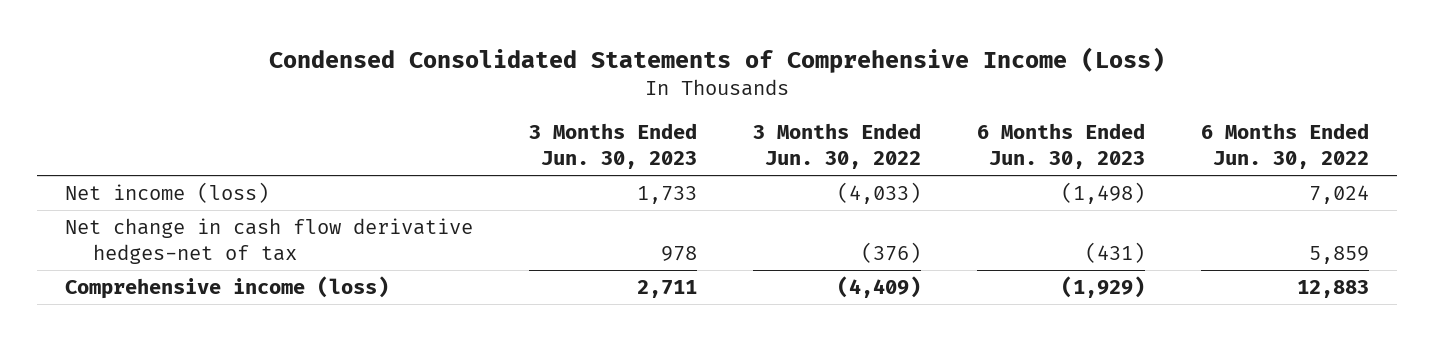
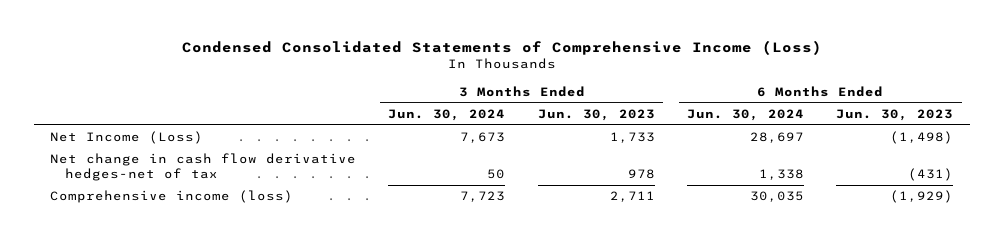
- | 3 Months Ended Jun. 30, 2023 | 3 Months Ended Jun. 30, 2022 | 6 Months Ended Jun. 30, 2023 | 6 Months Ended Jun. 30, 2022
+ | 3 Months Ended Jun. 30, 2024 | 3 Months Ended Jun. 30, 2023 | 6 Months Ended Jun. 30, 2024 | 6 Months Ended Jun. 30, 2023
- Net income (loss) | 1,733 | (4,033) | (1,498) | 7,024
+ Net Income (Loss) | 7,673 | 1,733 | 28,697 | (1,498)

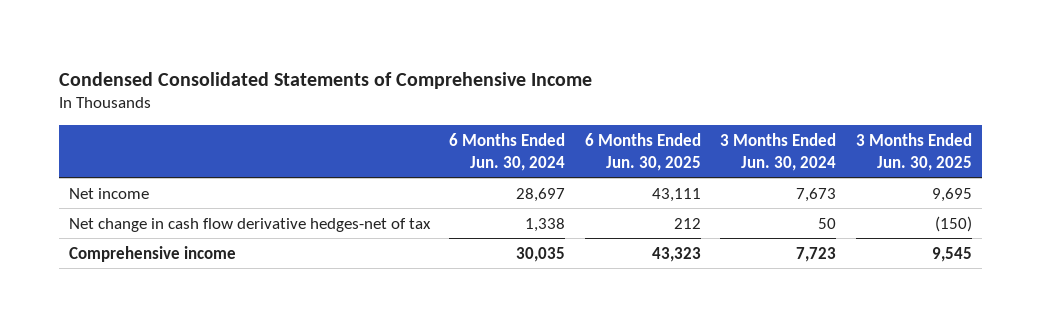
- Condensed Consolidated Statements of Comprehensive Income (Loss)
+ Condensed Consolidated Statements of Comprehensive Income
- | 3 Months Ended Jun. 30, 2024 | 3 Months Ended Jun. 30, 2023 | 6 Months Ended Jun. 30, 2024 | 6 Months Ended Jun. 30, 2023
+ | 6 Months Ended Jun. 30, 2024 | 6 Months Ended Jun. 30, 2025 | 3 Months Ended Jun. 30, 2024 | 3 Months Ended Jun. 30, 2025
- Net Income (Loss) | 7,673 | 1,733 | 28,697 | (1,498)
+ Net income | 28,697 | 43,111 | 7,673 | 9,695
- Comprehensive income (loss) | 7,723 | 2,711 | 30,035 | (1,929)
+ Comprehensive income | 30,035 | 43,323 | 7,723 | 9,545

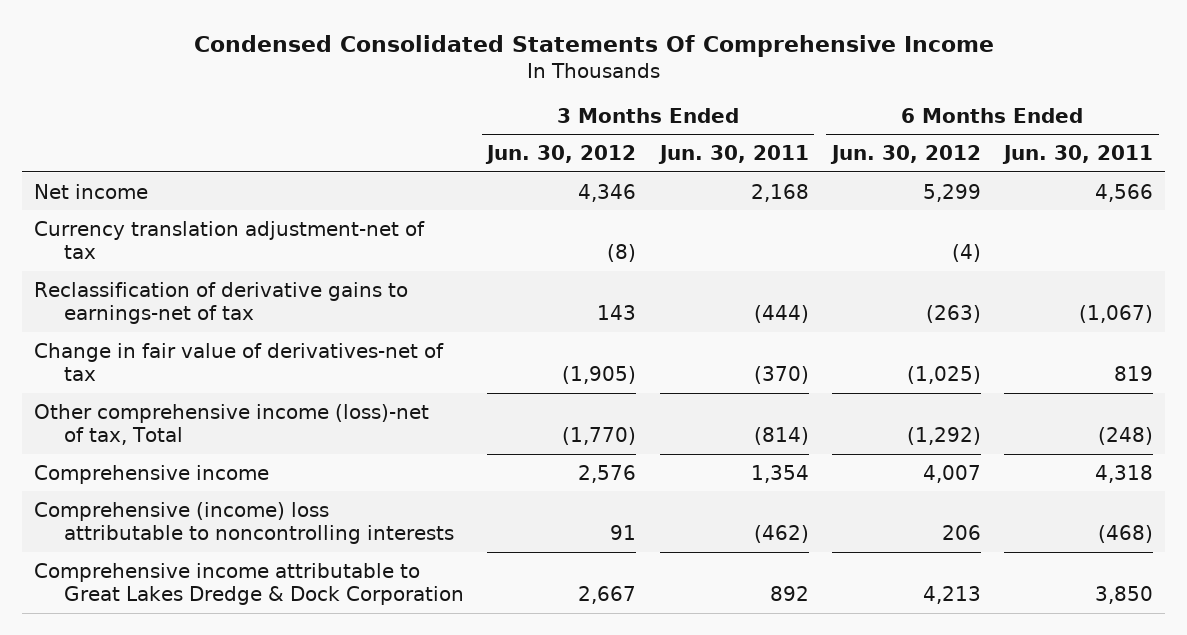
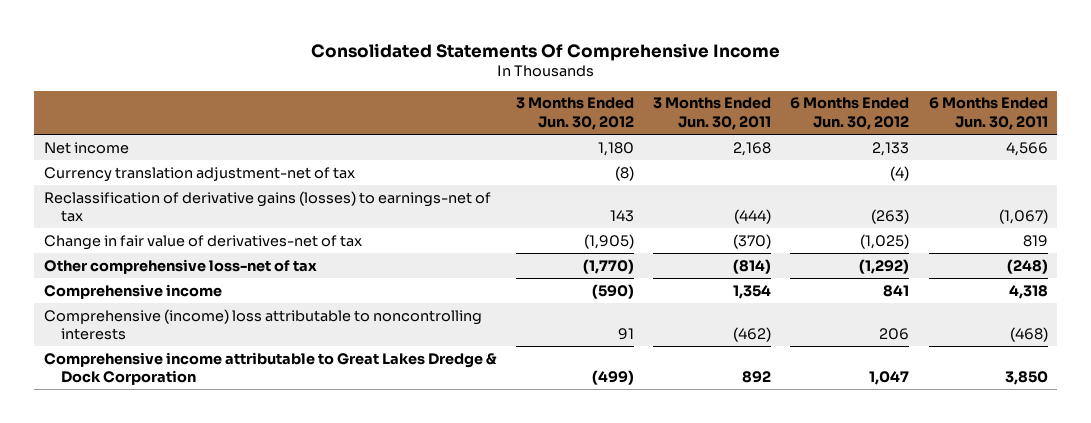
- Condensed Consolidated Statements Of Comprehensive Income
+ Consolidated Statements Of Comprehensive Income
- Net income | 4,346 | 2,168 | 5,299 | 4,566
+ Net income | 1,180 | 2,168 | 2,133 | 4,566
- Reclassification of derivative gains to earnings-net of tax | 143 | (444) | (263) | (1,067)
+ Reclassification of derivative gains (losses) to earnings-net of tax | 143 | (444) | (263) | (1,067)
- Other comprehensive income (loss)-net of tax, Total | (1,770) | (814) | (1,292) | (248)
- Comprehensive income | 2,576 | 1,354 | 4,007 | 4,318
+ Other comprehensive loss-net of tax | (1,770) | (814) | (1,292) | (248)
+ Comprehensive income | (590) | 1,354 | 841 | 4,318
- Comprehensive income attributable to Great Lakes Dredge & Dock Corporation | 2,667 | 892 | 4,213 | 3,850
+ Comprehensive income attributable to Great Lakes Dredge & Dock Corporation | (499) | 892 | 1,047 | 3,850

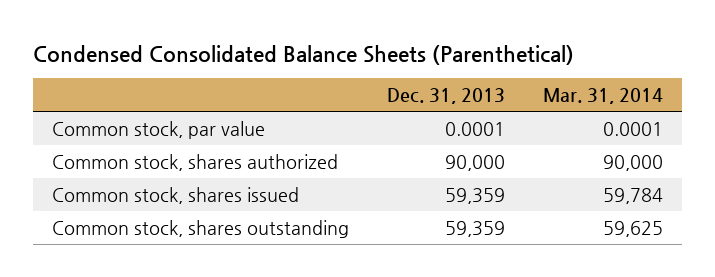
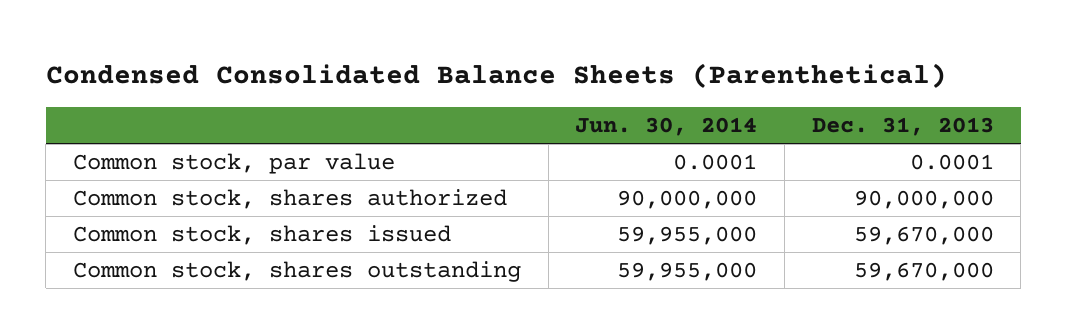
- | Dec. 31, 2013 | Mar. 31, 2014
+ | Jun. 30, 2014 | Dec. 31, 2013
- Common stock, shares authorized | 90,000 | 90,000
- Common stock, shares issued | 59,359 | 59,784
- Common stock, shares outstanding | 59,359 | 59,625
+ Common stock, shares authorized | 90,000,000 | 90,000,000
+ Common stock, shares issued | 59,955,000 | 59,670,000
+ Common stock, shares outstanding | 59,955,000 | 59,670,000

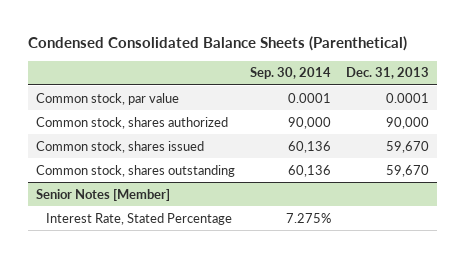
- | Jun. 30, 2014 | Dec. 31, 2013
+ | Sep. 30, 2014 | Dec. 31, 2013
- Common stock, shares authorized | 90,000,000 | 90,000,000
- Common stock, shares issued | 59,955,000 | 59,670,000
- Common stock, shares outstanding | 59,955,000 | 59,670,000
+ Common stock, shares authorized | 90,000 | 90,000
+ Common stock, shares issued | 60,136 | 59,670
+ Common stock, shares outstanding | 60,136 | 59,670
+ Senior Notes [Member]
+ Interest Rate, Stated Percentage | 7.275% |

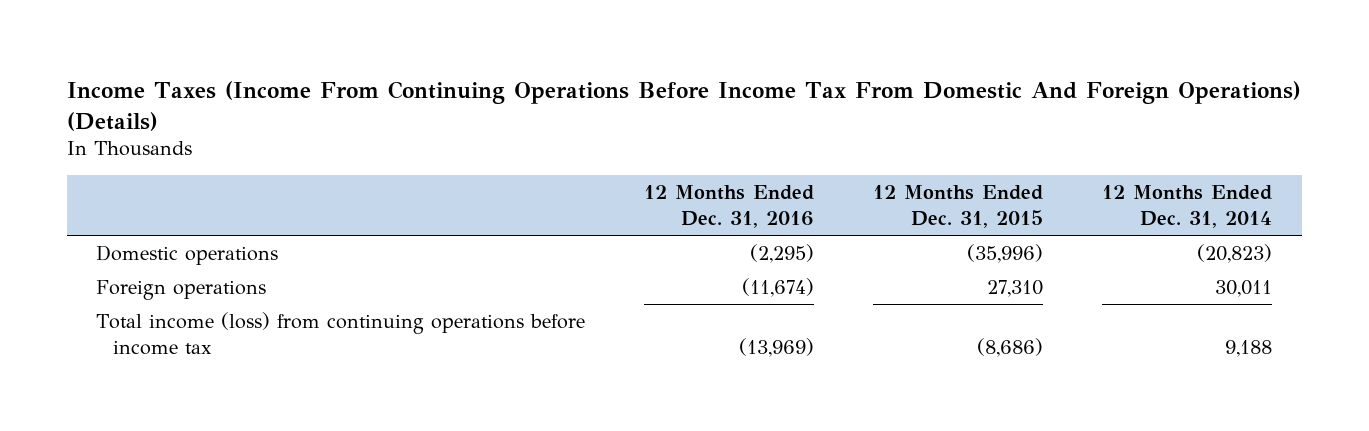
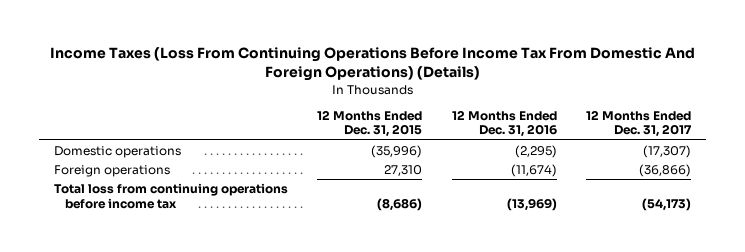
- Income Taxes (Income From Continuing Operations Before Income Tax From Domestic And Foreign Operations) (Details)
+ Income Taxes (Loss From Continuing Operations Before Income Tax From Domestic And Foreign Operations) (Details)
- | 12 Months Ended Dec. 31, 2016 | 12 Months Ended Dec. 31, 2015 | 12 Months Ended Dec. 31, 2014
+ | 12 Months Ended Dec. 31, 2015 | 12 Months Ended Dec. 31, 2016 | 12 Months Ended Dec. 31, 2017
- Total income (loss) from continuing operations before income tax | (13,969) | (8,686) | 9,188
+ Total loss from continuing operations before income tax | (8,686) | (13,969) | (54,173)

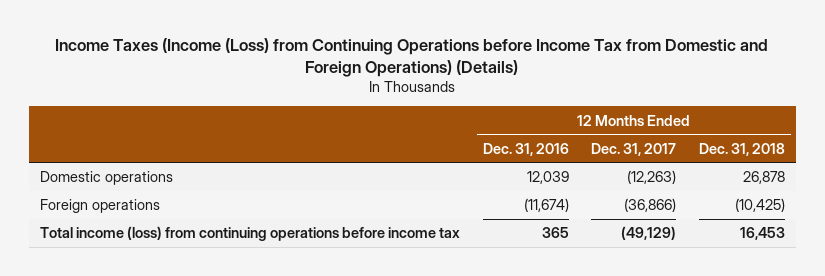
- Income Taxes (Loss From Continuing Operations Before Income Tax From Domestic And Foreign Operations) (Details)
+ Income Taxes (Income (Loss) from Continuing Operations before Income Tax from Domestic and Foreign Operations) (Details)
- | 12 Months Ended Dec. 31, 2015 | 12 Months Ended Dec. 31, 2016 | 12 Months Ended Dec. 31, 2017
+ | 12 Months Ended Dec. 31, 2016 | 12 Months Ended Dec. 31, 2017 | 12 Months Ended Dec. 31, 2018
- Domestic operations | (35,996) | (2,295) | (17,307)
+ Domestic operations | 12,039 | (12,263) | 26,878
- Total loss from continuing operations before income tax | (8,686) | (13,969) | (54,173)
+ Total income (loss) from continuing operations before income tax | 365 | (49,129) | 16,453

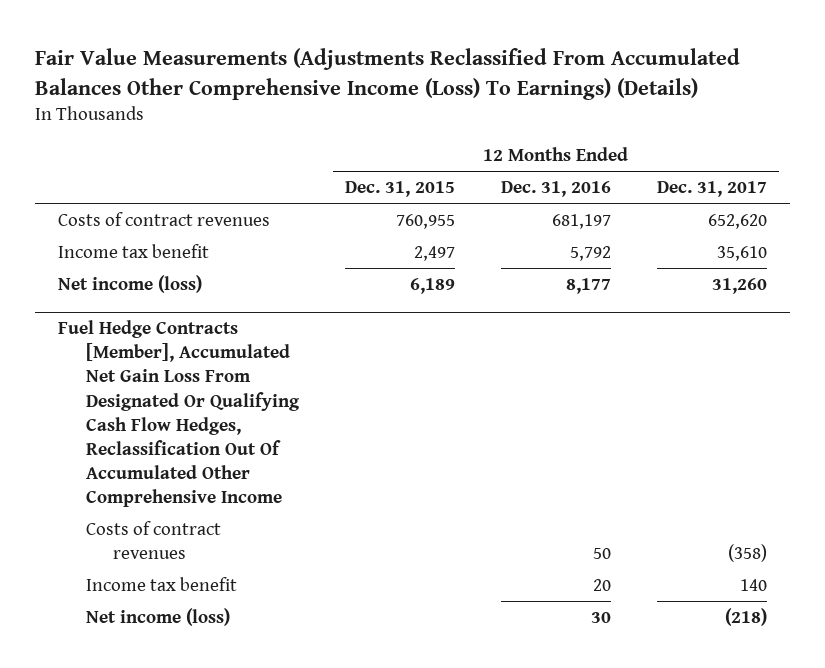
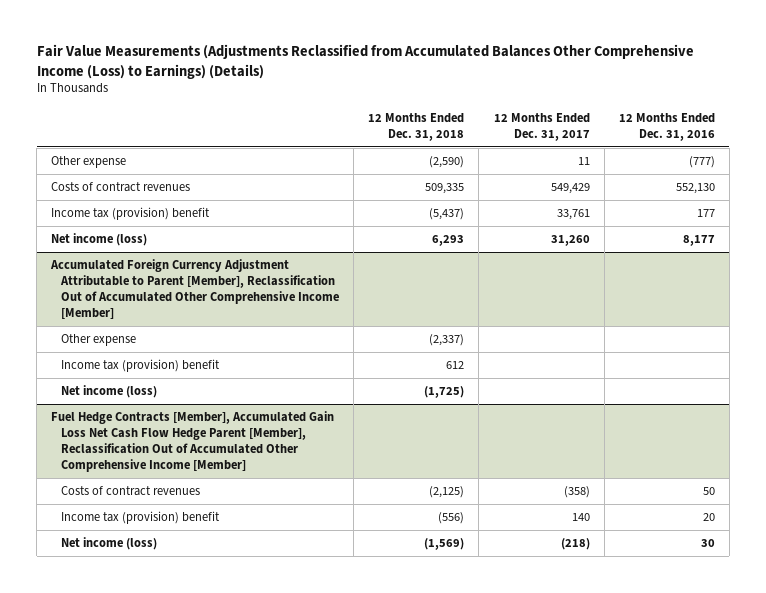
- Fair Value Measurements (Adjustments Reclassified From Accumulated Balances Other Comprehensive Income (Loss) To Earnings) (Details)
+ Fair Value Measurements (Adjustments Reclassified from Accumulated Balances Other Comprehensive Income (Loss) to Earnings) (Details)
- | 12 Months Ended Dec. 31, 2015 | 12 Months Ended Dec. 31, 2016 | 12 Months Ended Dec. 31, 2017
+ | 12 Months Ended Dec. 31, 2018 | 12 Months Ended Dec. 31, 2017 | 12 Months Ended Dec. 31, 2016
- Costs of contract revenues | 760,955 | 681,197 | 652,620
- Income tax benefit | 2,497 | 5,792 | 35,610
+ Other expense | (2,590) | 11 | (777)
+ Costs of contract revenues | 509,335 | 549,429 | 552,130
+ Income tax (provision) benefit | (5,437) | 33,761 | 177
- Fuel Hedge Contracts [Member], Accumulated Net Gain Loss From Designated Or Qualifying Cash Flow Hedges, Reclassification Out Of Accumulated Other Comprehensive Income
+ Accumulated Foreign Currency Adjustment Attributable to Parent [Member], Reclassification Out of Accumulated Other Comprehensive Income [Member]
+ Other expense | (2,337) | |
+ Income tax (provision) benefit | 612 | |
+ Net income (loss) | (1,725) | |
+ Fuel Hedge Contracts [Member], Accumulated Gain Loss Net Cash Flow Hedge Parent [Member], Reclassification Out of Accumulated Other Comprehensive Income [Member]
- Income tax benefit | | 20 | 140
+ Income tax (provision) benefit | (556) | 140 | 20

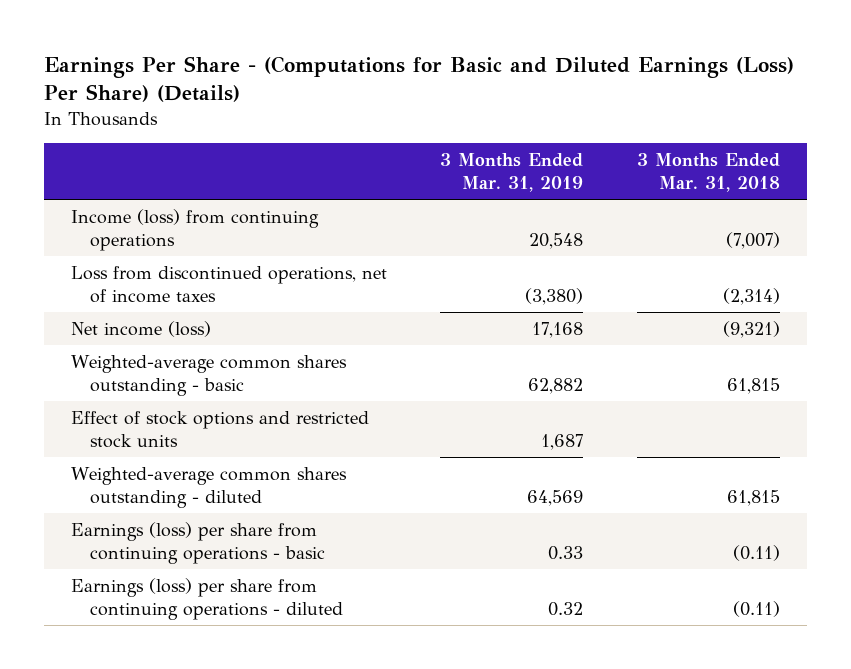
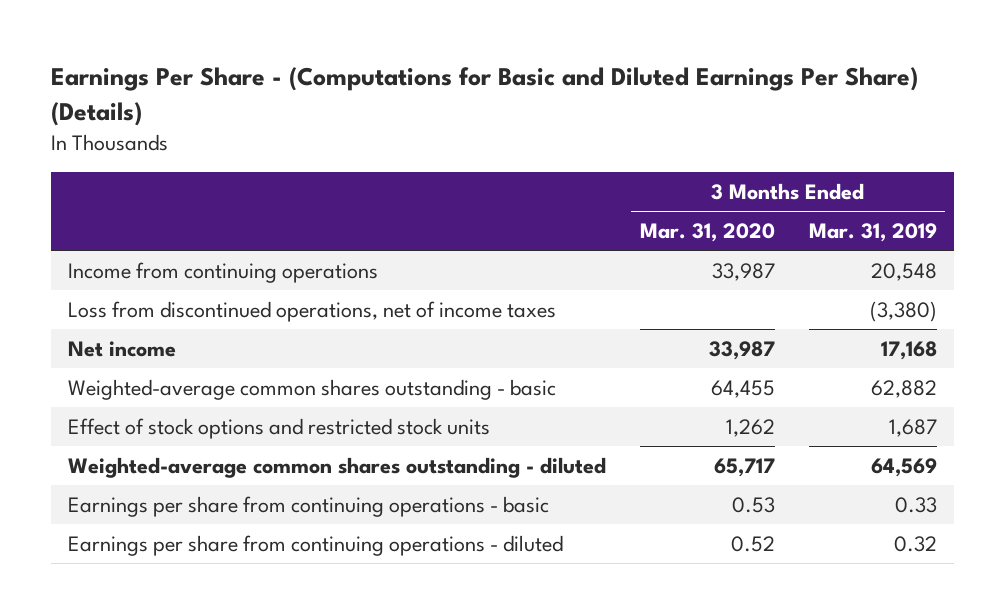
- Earnings Per Share - (Computations for Basic and Diluted Earnings (Loss) Per Share) (Details)
+ Earnings Per Share - (Computations for Basic and Diluted Earnings Per Share) (Details)
- | 3 Months Ended Mar. 31, 2019 | 3 Months Ended Mar. 31, 2018
+ | 3 Months Ended Mar. 31, 2020 | 3 Months Ended Mar. 31, 2019
- Income (loss) from continuing operations | 20,548 | (7,007)
+ Income from continuing operations | 33,987 | 20,548
- Net income (loss) | 17,168 | (9,321)
+ Net income | 33,987 | 17,168
- Earnings (loss) per share from continuing operations - basic | 0.33 | (0.11)
- Earnings (loss) per share from continuing operations - diluted | 0.32 | (0.11)
+ Earnings per share from continuing operations - basic | 0.53 | 0.33
+ Earnings per share from continuing operations - diluted | 0.52 | 0.32

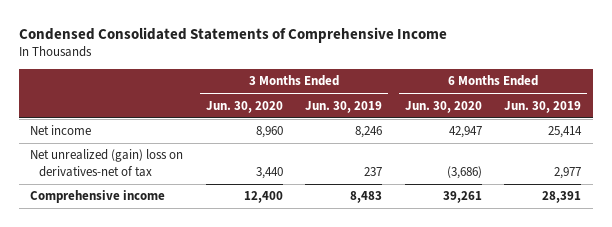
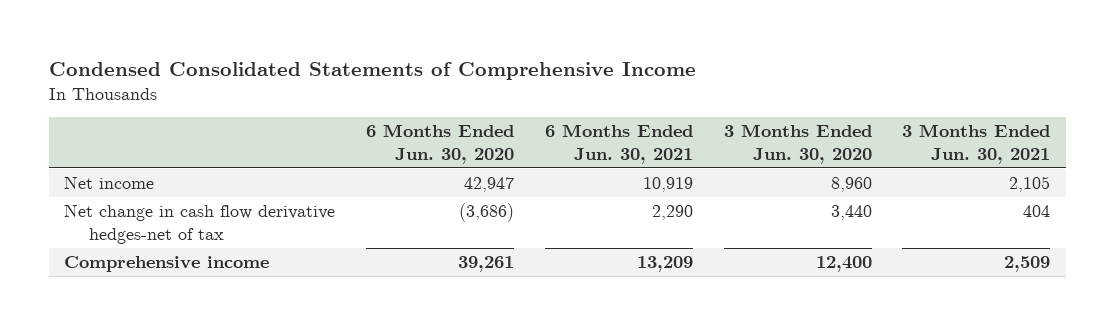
- | 3 Months Ended Jun. 30, 2020 | 3 Months Ended Jun. 30, 2019 | 6 Months Ended Jun. 30, 2020 | 6 Months Ended Jun. 30, 2019
+ | 6 Months Ended Jun. 30, 2020 | 6 Months Ended Jun. 30, 2021 | 3 Months Ended Jun. 30, 2020 | 3 Months Ended Jun. 30, 2021
- Net unrealized (gain) loss on derivatives-net of tax | 3,440 | 237 | (3,686) | 2,977
+ Net change in cash flow derivative hedges-net of tax | (3,686) | 2,290 | 3,440 | 404

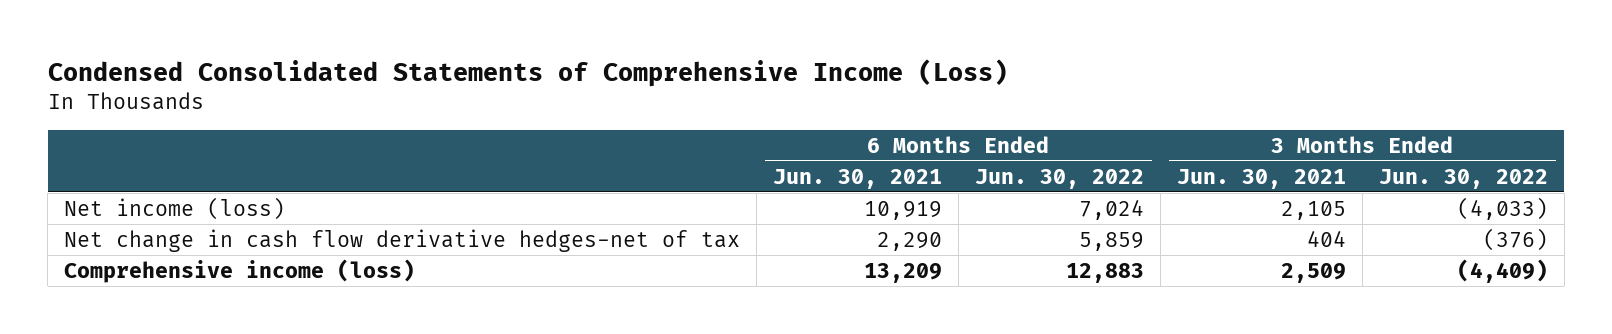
- Condensed Consolidated Statements of Comprehensive Income
+ Condensed Consolidated Statements of Comprehensive Income (Loss)
- | 6 Months Ended Jun. 30, 2020 | 6 Months Ended Jun. 30, 2021 | 3 Months Ended Jun. 30, 2020 | 3 Months Ended Jun. 30, 2021
+ | 6 Months Ended Jun. 30, 2021 | 6 Months Ended Jun. 30, 2022 | 3 Months Ended Jun. 30, 2021 | 3 Months Ended Jun. 30, 2022
- Net income | 42,947 | 10,919 | 8,960 | 2,105
+ Net income (loss) | 10,919 | 7,024 | 2,105 | (4,033)
- Comprehensive income | 39,261 | 13,209 | 12,400 | 2,509
+ Comprehensive income (loss) | 13,209 | 12,883 | 2,509 | (4,409)

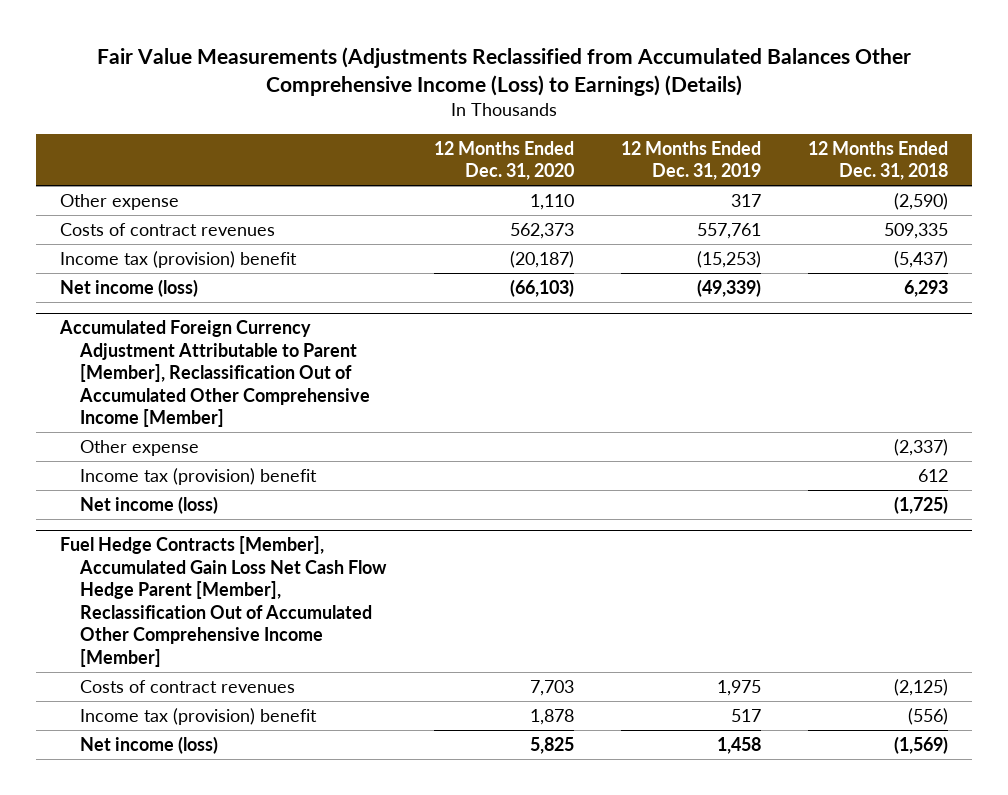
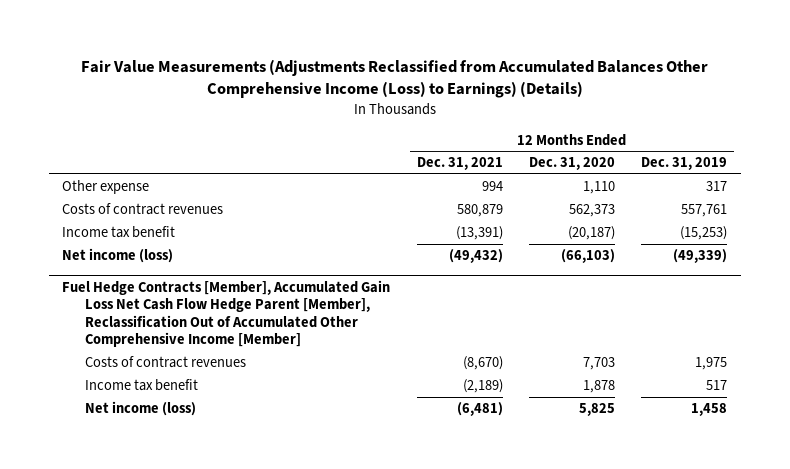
- | 12 Months Ended Dec. 31, 2020 | 12 Months Ended Dec. 31, 2019 | 12 Months Ended Dec. 31, 2018
+ | 12 Months Ended Dec. 31, 2021 | 12 Months Ended Dec. 31, 2020 | 12 Months Ended Dec. 31, 2019
- Income tax (provision) benefit | (20,187) | (15,253) | (5,437)
+ Income tax benefit | (13,391) | (20,187) | (15,253)
- Accumulated Foreign Currency Adjustment Attributable to Parent [Member], Reclassification Out of Accumulated Other Comprehensive Income [Member]
- Other expense | | | (2,337)
- Income tax (provision) benefit | | | 612
- Net income (loss) | | | (1,725)
@ Fuel Hedge Contracts [Member], Accumulated Gain Loss Net Cash Flow Hedge Parent [Member], Reclassification Out of Accumulated Other Comprehensive Income [Member]
- Income tax (provision) benefit | 1,878 | 517 | (556)
+ Income tax benefit | (2,189) | 1,878 | 517

